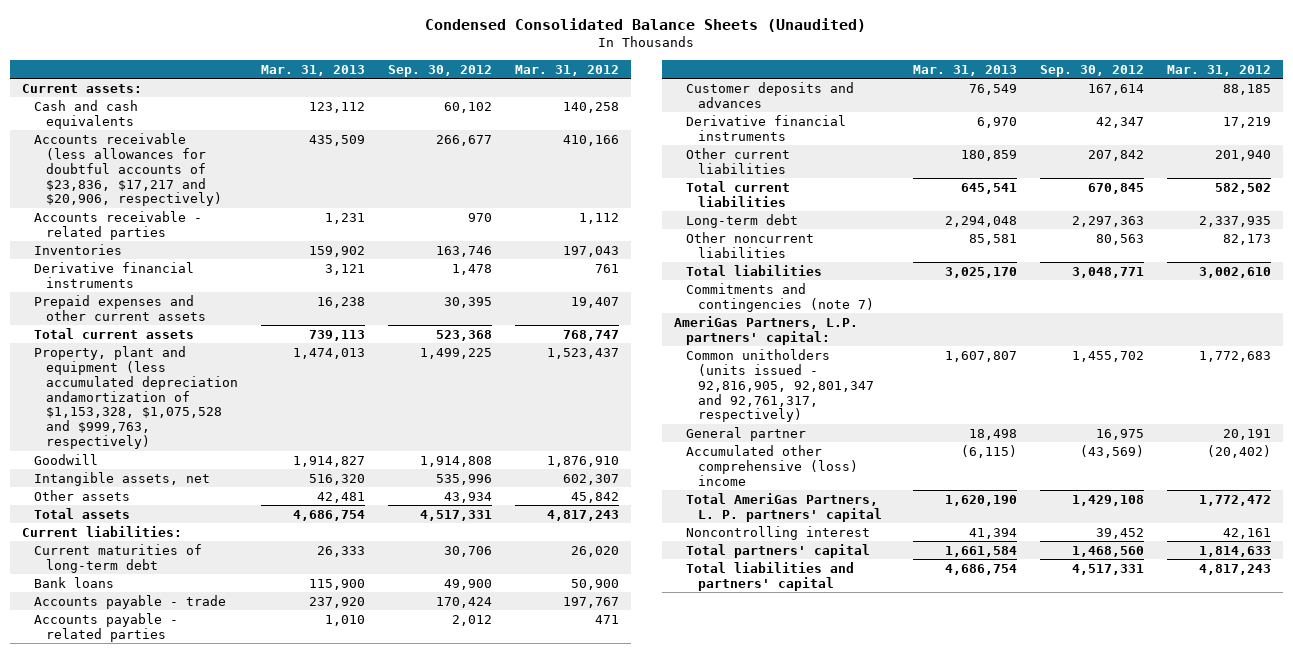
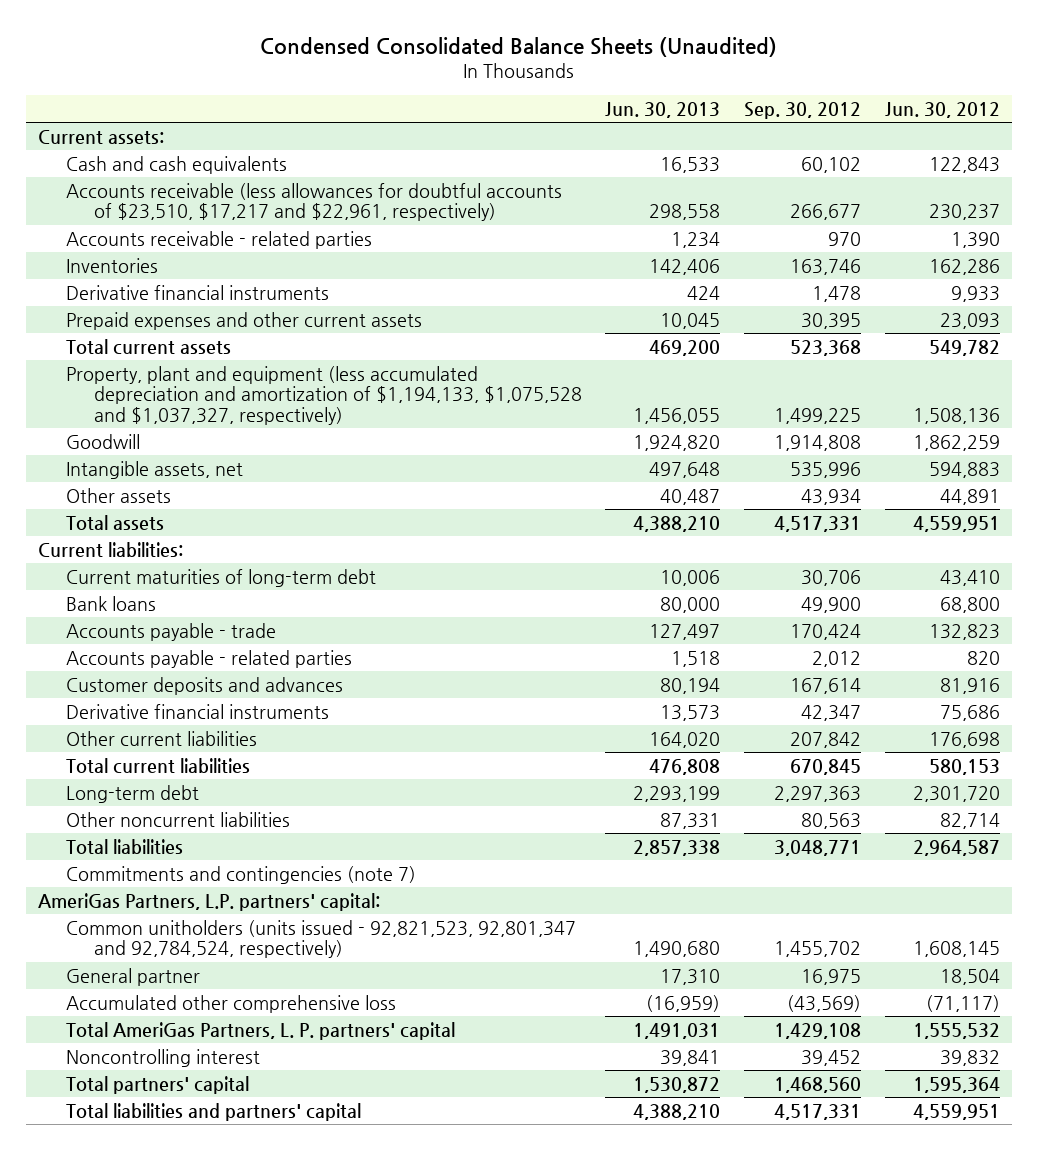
- | Mar. 31, 2013 | Sep. 30, 2012 | Mar. 31, 2012
+ | Jun. 30, 2013 | Sep. 30, 2012 | Jun. 30, 2012
- Accounts receivable (less allowances for doubtful accounts of $23,836, $17,217 and $20,906, respectively) | 435,509 | 266,677 | 410,166
+ Accounts receivable (less allowances for doubtful accounts of $23,510, $17,217 and $22,961, respectively) | 298,558 | 266,677 | 230,237
- Property, plant and equipment (less accumulated depreciation andamortization of $1,153,328, $1,075,528 and $999,763, respectively) | 1,474,013 | 1,499,225 | 1,523,437
+ Property, plant and equipment (less accumulated depreciation and amortization of $1,194,133, $1,075,528 and $1,037,327, respectively) | 1,456,055 | 1,499,225 | 1,508,136
- Common unitholders (units issued - 92,816,905, 92,801,347 and 92,761,317, respectively) | 1,607,807 | 1,455,702 | 1,772,683
+ Common unitholders (units issued - 92,821,523, 92,801,347 and 92,784,524, respectively) | 1,490,680 | 1,455,702 | 1,608,145
- Accumulated other comprehensive (loss) income | (6,115) | (43,569) | (20,402)
+ Accumulated other comprehensive loss | (16,959) | (43,569) | (71,117)

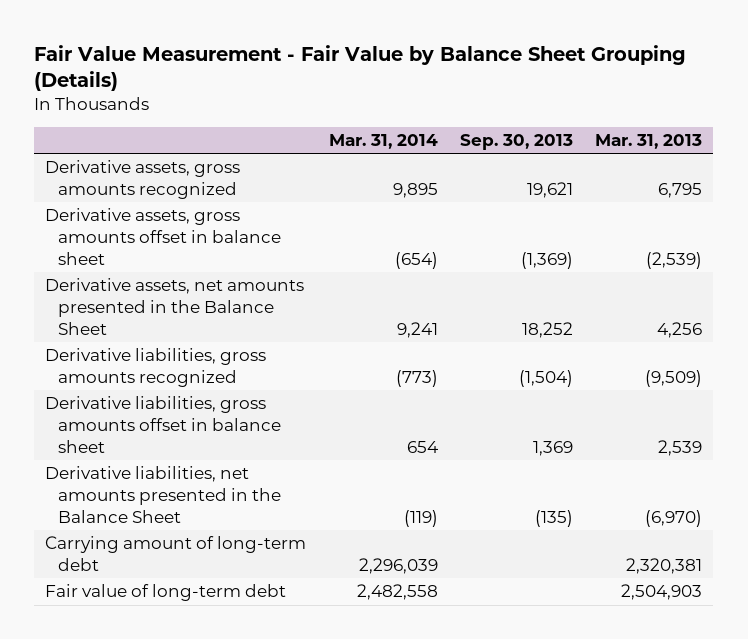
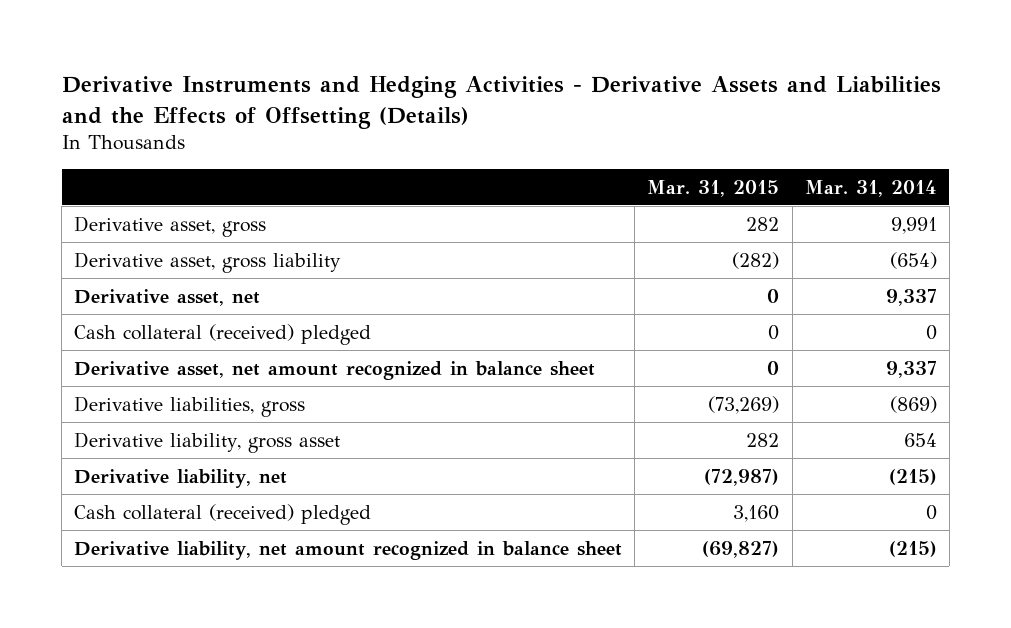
- Fair Value Measurement - Fair Value by Balance Sheet Grouping (Details)
+ Derivative Instruments and Hedging Activities - Derivative Assets and Liabilities and the Effects of Offsetting (Details)
- | Mar. 31, 2014 | Sep. 30, 2013 | Mar. 31, 2013
+ | Mar. 31, 2015 | Mar. 31, 2014
- Derivative assets, gross amounts recognized | 9,895 | 19,621 | 6,795
- Derivative assets, gross amounts offset in balance sheet | (654) | (1,369) | (2,539)
- Derivative assets, net amounts presented in the Balance Sheet | 9,241 | 18,252 | 4,256
- Derivative liabilities, gross amounts recognized | (773) | (1,504) | (9,509)
- Derivative liabilities, gross amounts offset in balance sheet | 654 | 1,369 | 2,539
- Derivative liabilities, net amounts presented in the Balance Sheet | (119) | (135) | (6,970)
- Carrying amount of long-term debt | 2,296,039 | | 2,320,381
- Fair value of long-term debt | 2,482,558 | | 2,504,903
+ Derivative asset, gross | 282 | 9,991
+ Derivative asset, gross liability | (282) | (654)
+ Derivative asset, net | 0 | 9,337
+ Cash collateral (received) pledged | 0 | 0
+ Derivative asset, net amount recognized in balance sheet | 0 | 9,337
+ Derivative liabilities, gross | (73,269) | (869)
+ Derivative liability, gross asset | 282 | 654
+ Derivative liability, net | (72,987) | (215)
+ Cash collateral (received) pledged | 3,160 | 0
+ Derivative liability, net amount recognized in balance sheet | (69,827) | (215)

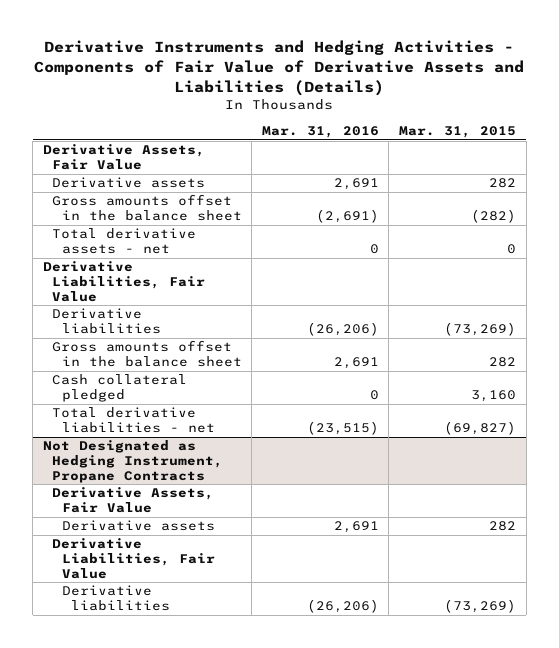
- Derivative Instruments and Hedging Activities - Derivative Assets and Liabilities and the Effects of Offsetting (Details)
+ Derivative Instruments and Hedging Activities - Components of Fair Value of Derivative Assets and Liabilities (Details)
- | Mar. 31, 2015 | Mar. 31, 2014
+ | Mar. 31, 2016 | Mar. 31, 2015
- Derivative asset, gross | 282 | 9,991
- Derivative asset, gross liability | (282) | (654)
- Derivative asset, net | 0 | 9,337
- Cash collateral (received) pledged | 0 | 0
- Derivative asset, net amount recognized in balance sheet | 0 | 9,337
- Derivative liabilities, gross | (73,269) | (869)
- Derivative liability, gross asset | 282 | 654
- Derivative liability, net | (72,987) | (215)
- Cash collateral (received) pledged | 3,160 | 0
- Derivative liability, net amount recognized in balance sheet | (69,827) | (215)
+ Derivative Assets, Fair Value
+ Derivative assets | 2,691 | 282
+ Gross amounts offset in the balance sheet | (2,691) | (282)
+ Total derivative assets - net | 0 | 0
+ Derivative Liabilities, Fair Value
+ Derivative liabilities | (26,206) | (73,269)
+ Gross amounts offset in the balance sheet | 2,691 | 282
+ Cash collateral pledged | 0 | 3,160
+ Total derivative liabilities - net | (23,515) | (69,827)
+ Not Designated as Hedging Instrument, Propane Contracts
+ Derivative Assets, Fair Value
+ Derivative assets | 2,691 | 282
+ Derivative Liabilities, Fair Value
+ Derivative liabilities | (26,206) | (73,269)

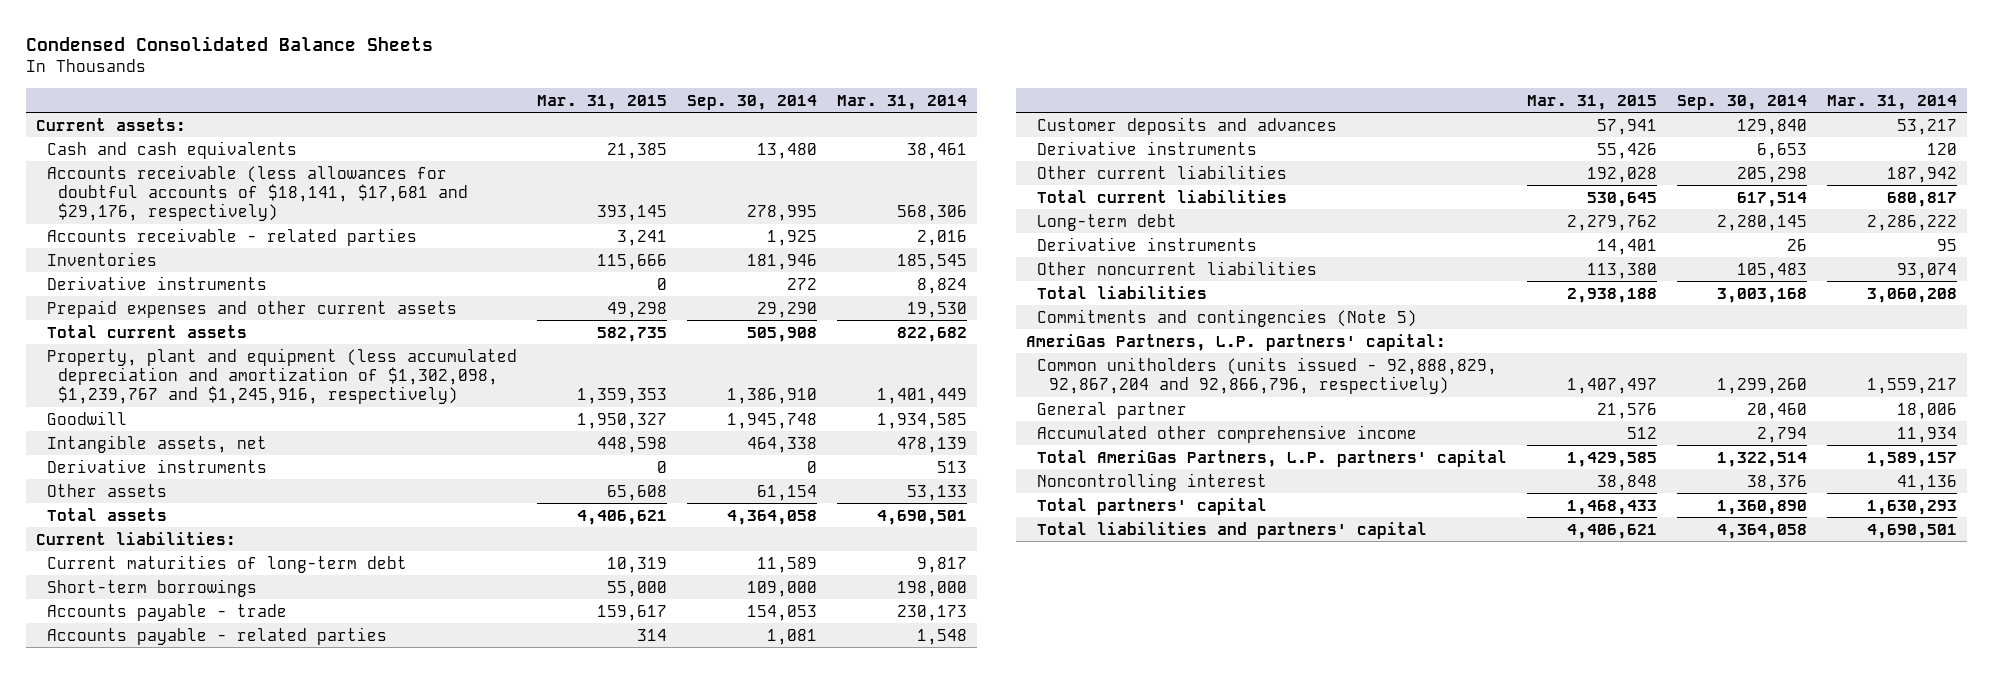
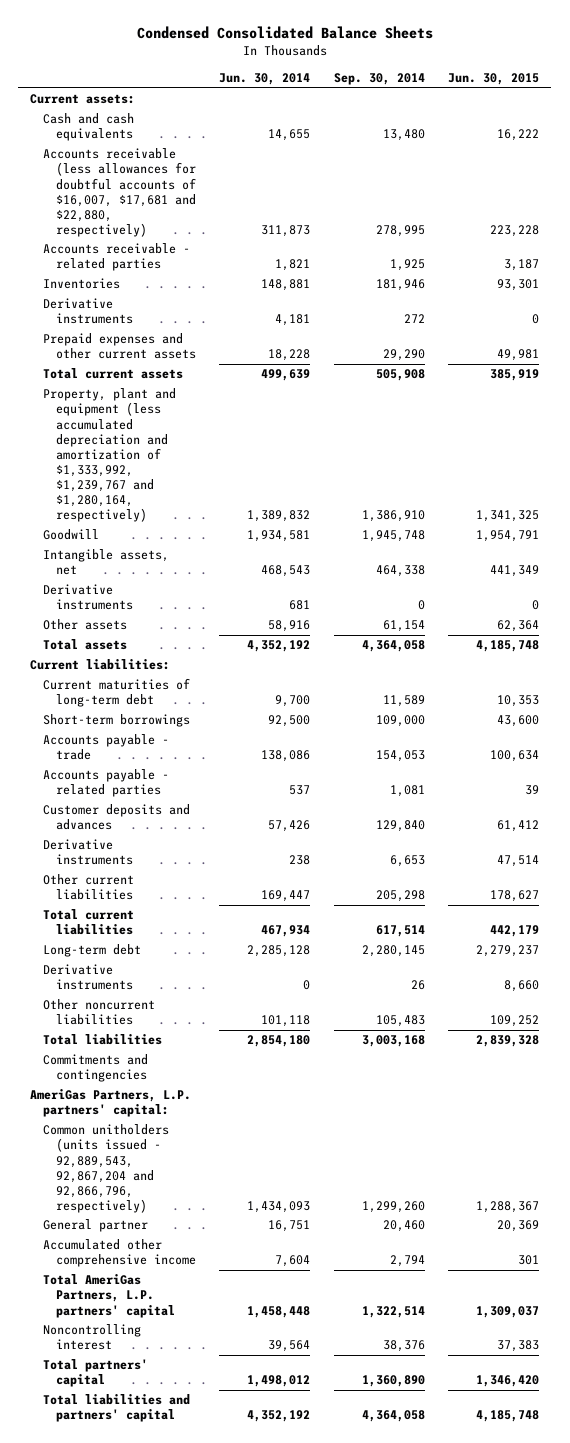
- | Mar. 31, 2015 | Sep. 30, 2014 | Mar. 31, 2014
+ | Jun. 30, 2014 | Sep. 30, 2014 | Jun. 30, 2015
- Accounts receivable (less allowances for doubtful accounts of $18,141, $17,681 and $29,176, respectively) | 393,145 | 278,995 | 568,306
+ Accounts receivable (less allowances for doubtful accounts of $16,007, $17,681 and $22,880, respectively) | 311,873 | 278,995 | 223,228
- Property, plant and equipment (less accumulated depreciation and amortization of $1,302,098, $1,239,767 and $1,245,916, respectively) | 1,359,353 | 1,386,910 | 1,401,449
+ Property, plant and equipment (less accumulated depreciation and amortization of $1,333,992, $1,239,767 and $1,280,164, respectively) | 1,389,832 | 1,386,910 | 1,341,325
- Commitments and contingencies (Note 5)
+ Commitments and contingencies
- Common unitholders (units issued - 92,888,829, 92,867,204 and 92,866,796, respectively) | 1,407,497 | 1,299,260 | 1,559,217
+ Common unitholders (units issued - 92,889,543, 92,867,204 and 92,866,796, respectively) | 1,434,093 | 1,299,260 | 1,288,367

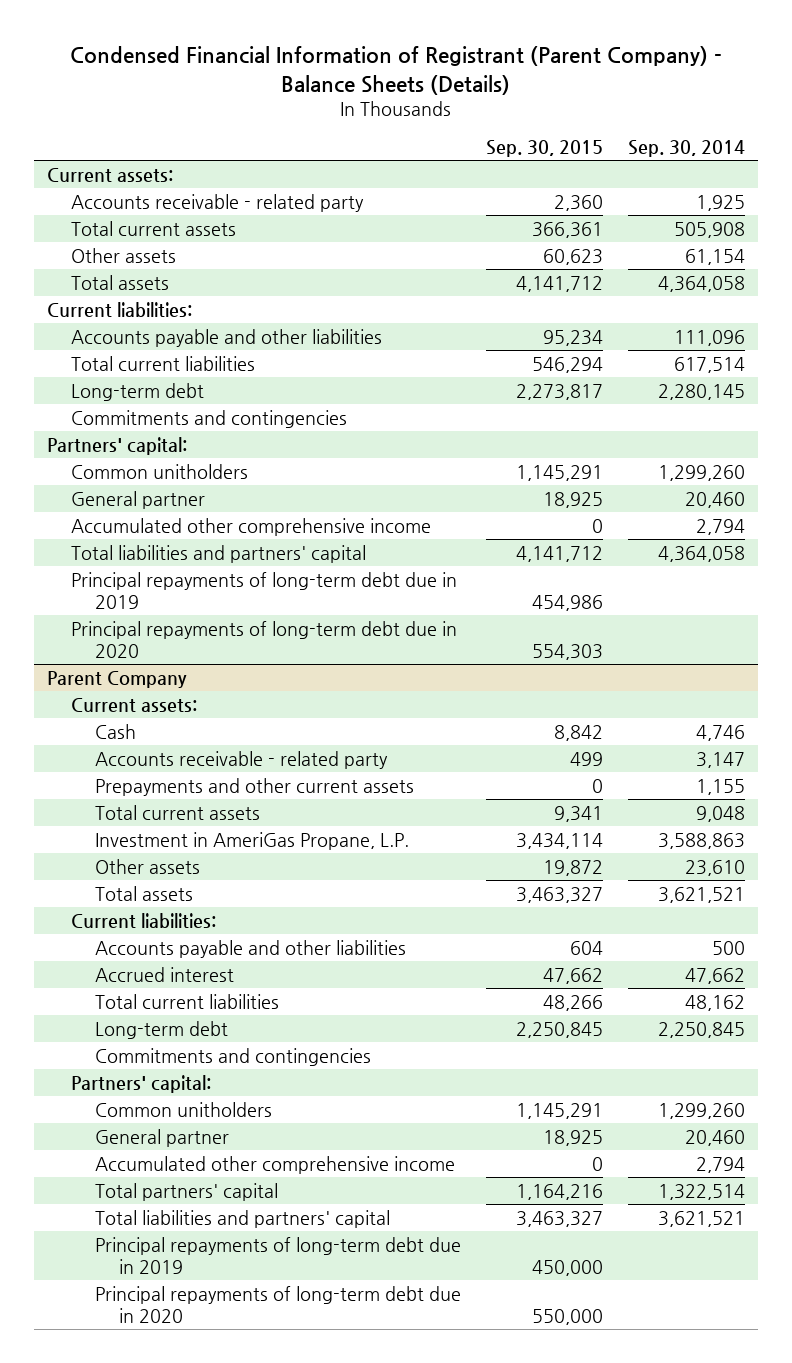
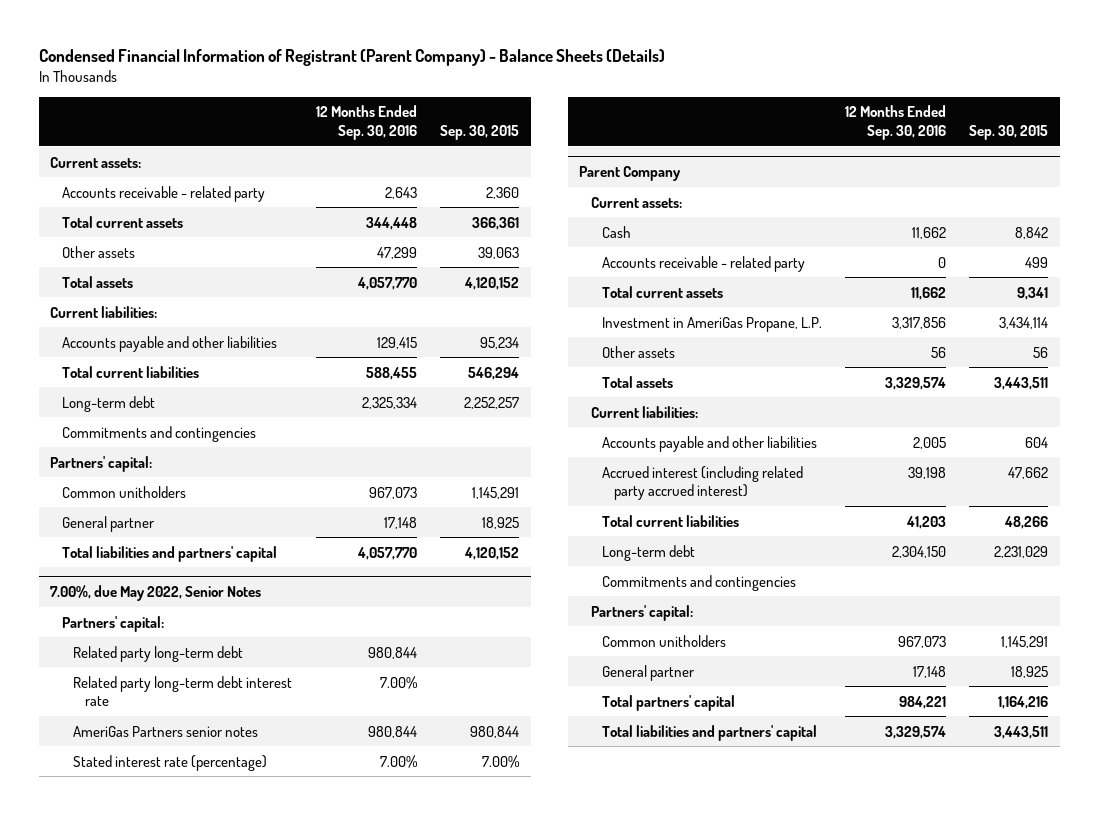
- | Sep. 30, 2015 | Sep. 30, 2014
+ | 12 Months Ended Sep. 30, 2016 | Sep. 30, 2015
- Other assets | 60,623 | 61,154
- Total assets | 4,141,712 | 4,364,058
+ Other assets | 47,299 | 39,063
+ Total assets | 4,057,770 | 4,120,152
- Long-term debt | 2,273,817 | 2,280,145
+ Long-term debt | 2,325,334 | 2,252,257
- Accumulated other comprehensive income | 0 | 2,794
- Total liabilities and partners' capital | 4,141,712 | 4,364,058
- Principal repayments of long-term debt due in 2019 | 454,986 |
- Principal repayments of long-term debt due in 2020 | 554,303 |
+ Total liabilities and partners' capital | 4,057,770 | 4,120,152
+ 7.00%, due May 2022, Senior Notes
+ Partners' capital:
+ Related party long-term debt | 980,844 |
+ Related party long-term debt interest rate | 7.00% |
+ AmeriGas Partners senior notes | 980,844 | 980,844
+ Stated interest rate (percentage) | 7.00% | 7.00%
@ Parent Company
- Prepayments and other current assets | 0 | 1,155
- Other assets | 19,872 | 23,610
- Total assets | 3,463,327 | 3,621,521
+ Other assets | 56 | 56
+ Total assets | 3,329,574 | 3,443,511
- Accrued interest | 47,662 | 47,662
+ Accrued interest (including related party accrued interest) | 39,198 | 47,662
- Long-term debt | 2,250,845 | 2,250,845
+ Long-term debt | 2,304,150 | 2,231,029
- Accumulated other comprehensive income | 0 | 2,794
- Total liabilities and partners' capital | 3,463,327 | 3,621,521
- Principal repayments of long-term debt due in 2019 | 450,000 |
- Principal repayments of long-term debt due in 2020 | 550,000 |
+ Total liabilities and partners' capital | 3,329,574 | 3,443,511

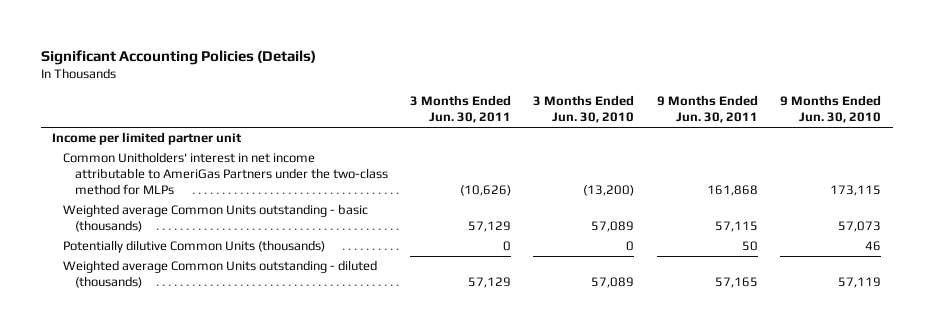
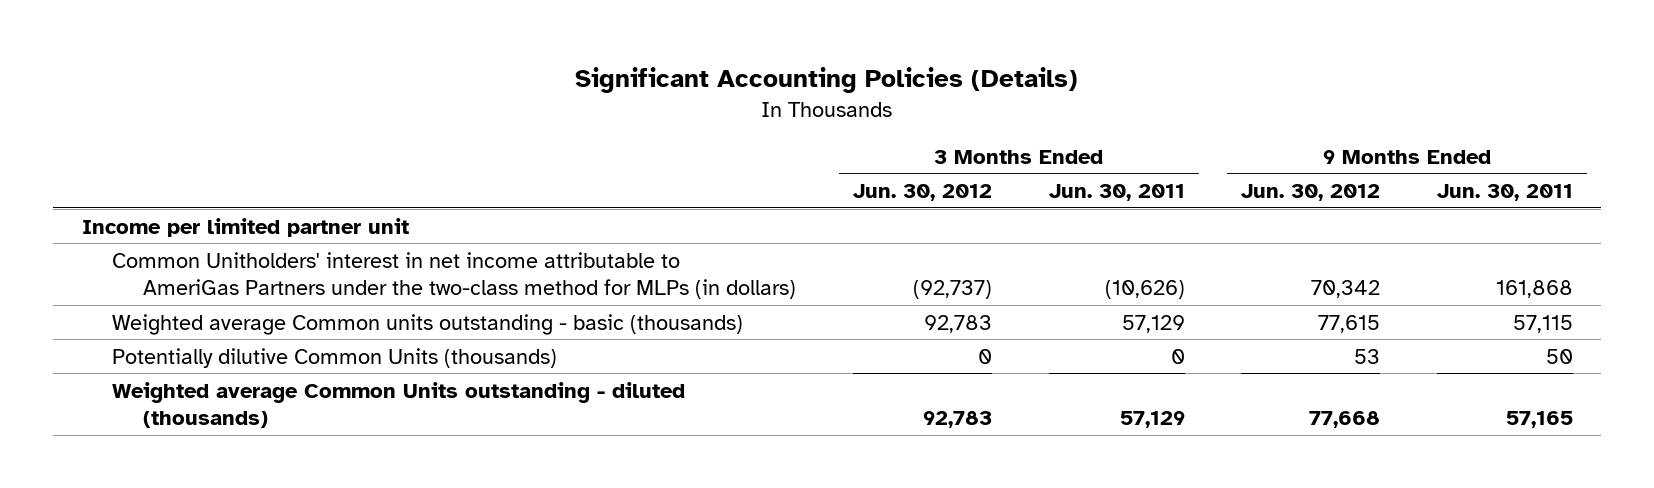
- | 3 Months Ended Jun. 30, 2011 | 3 Months Ended Jun. 30, 2010 | 9 Months Ended Jun. 30, 2011 | 9 Months Ended Jun. 30, 2010
+ | 3 Months Ended Jun. 30, 2012 | 3 Months Ended Jun. 30, 2011 | 9 Months Ended Jun. 30, 2012 | 9 Months Ended Jun. 30, 2011
- Common Unitholders' interest in net income attributable to AmeriGas Partners under the two-class method for MLPs | (10,626) | (13,200) | 161,868 | 173,115
- Weighted average Common Units outstanding - basic (thousands) | 57,129 | 57,089 | 57,115 | 57,073
+ Common Unitholders' interest in net income attributable to AmeriGas Partners under the two-class method for MLPs (in dollars) | (92,737) | (10,626) | 70,342 | 161,868
+ Weighted average Common units outstanding - basic (thousands) | 92,783 | 57,129 | 77,615 | 57,115

